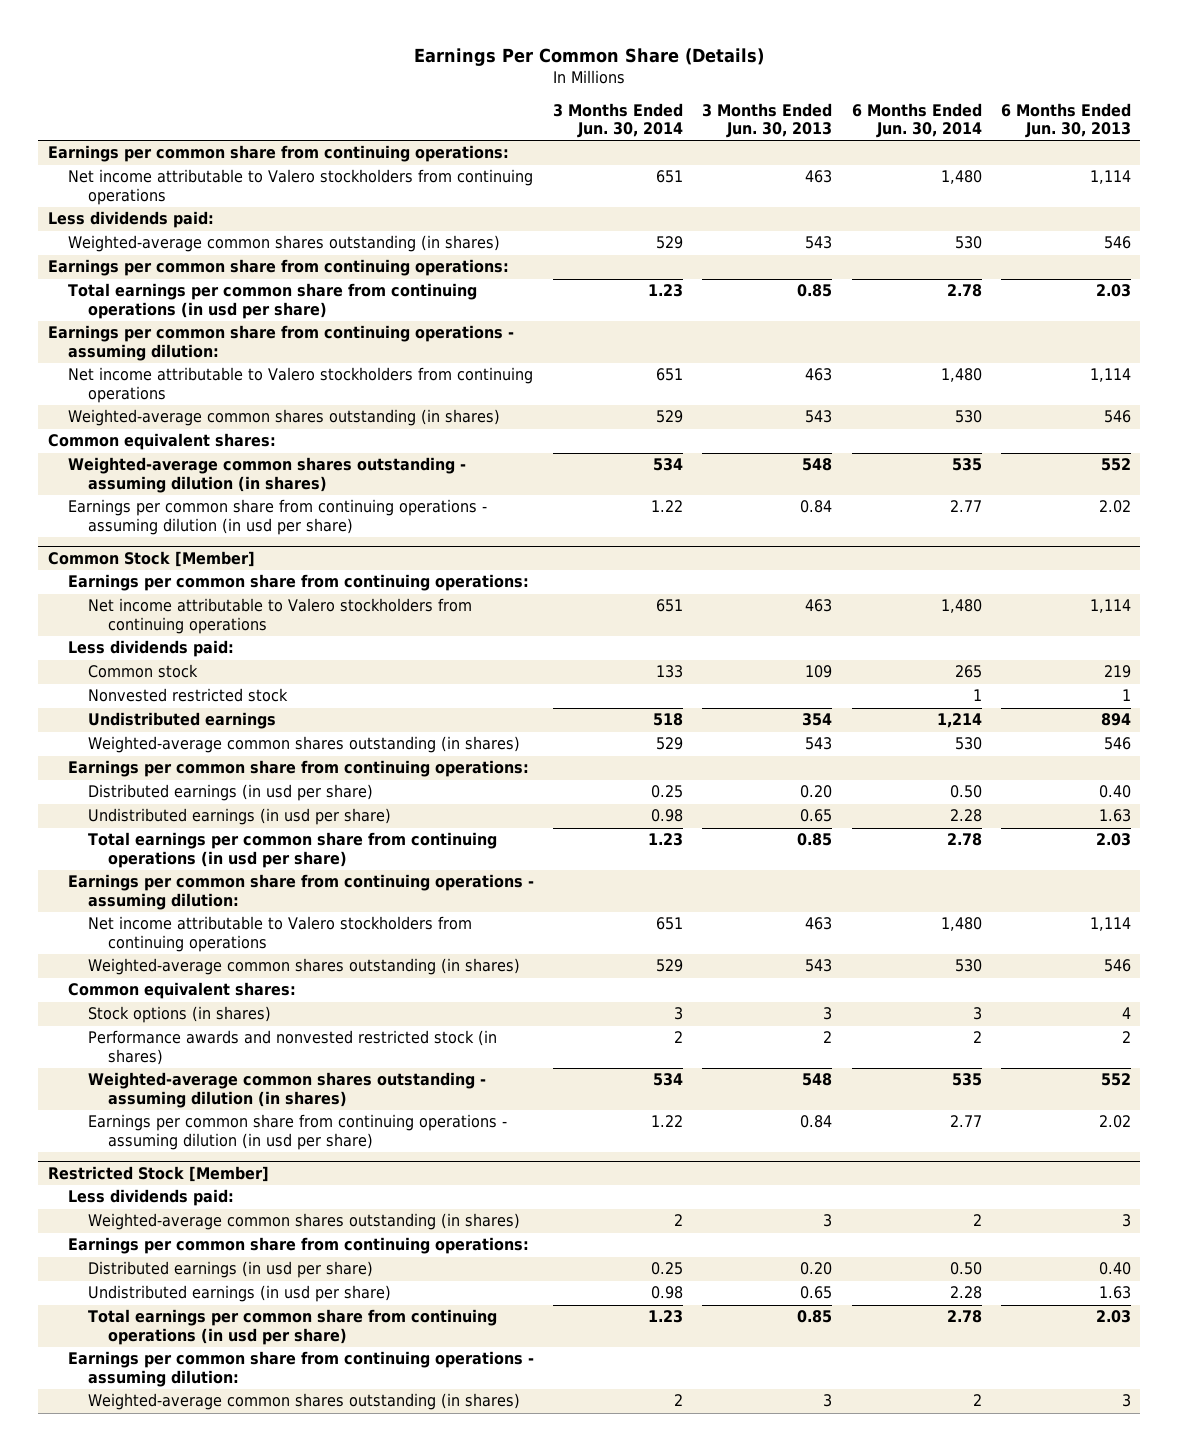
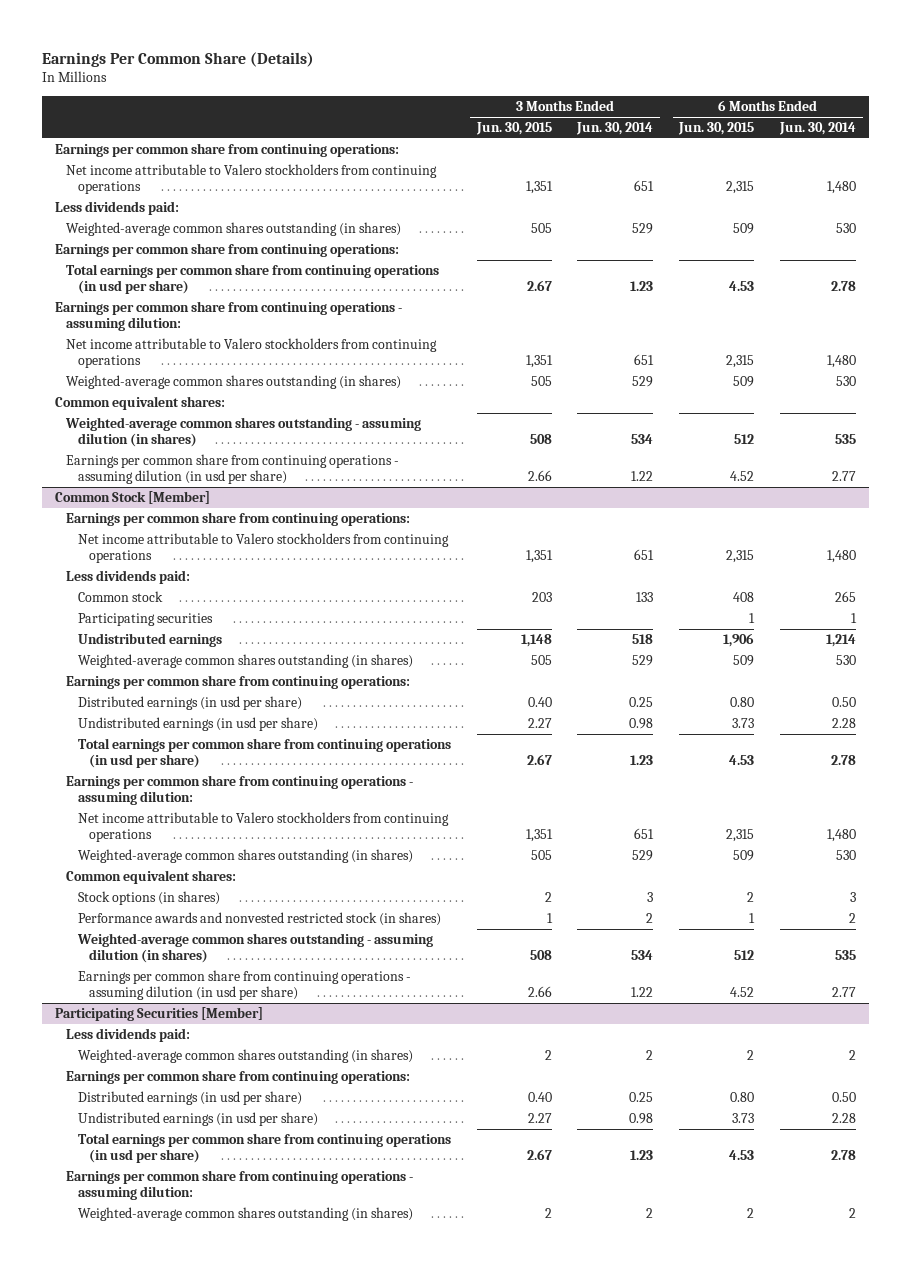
- | 3 Months Ended Jun. 30, 2014 | 3 Months Ended Jun. 30, 2013 | 6 Months Ended Jun. 30, 2014 | 6 Months Ended Jun. 30, 2013
+ | 3 Months Ended Jun. 30, 2015 | 3 Months Ended Jun. 30, 2014 | 6 Months Ended Jun. 30, 2015 | 6 Months Ended Jun. 30, 2014
@ Common Stock [Member]
- Nonvested restricted stock | | | 1 | 1
+ Participating securities | | | 1 | 1
- Restricted Stock [Member]
+ Participating Securities [Member]

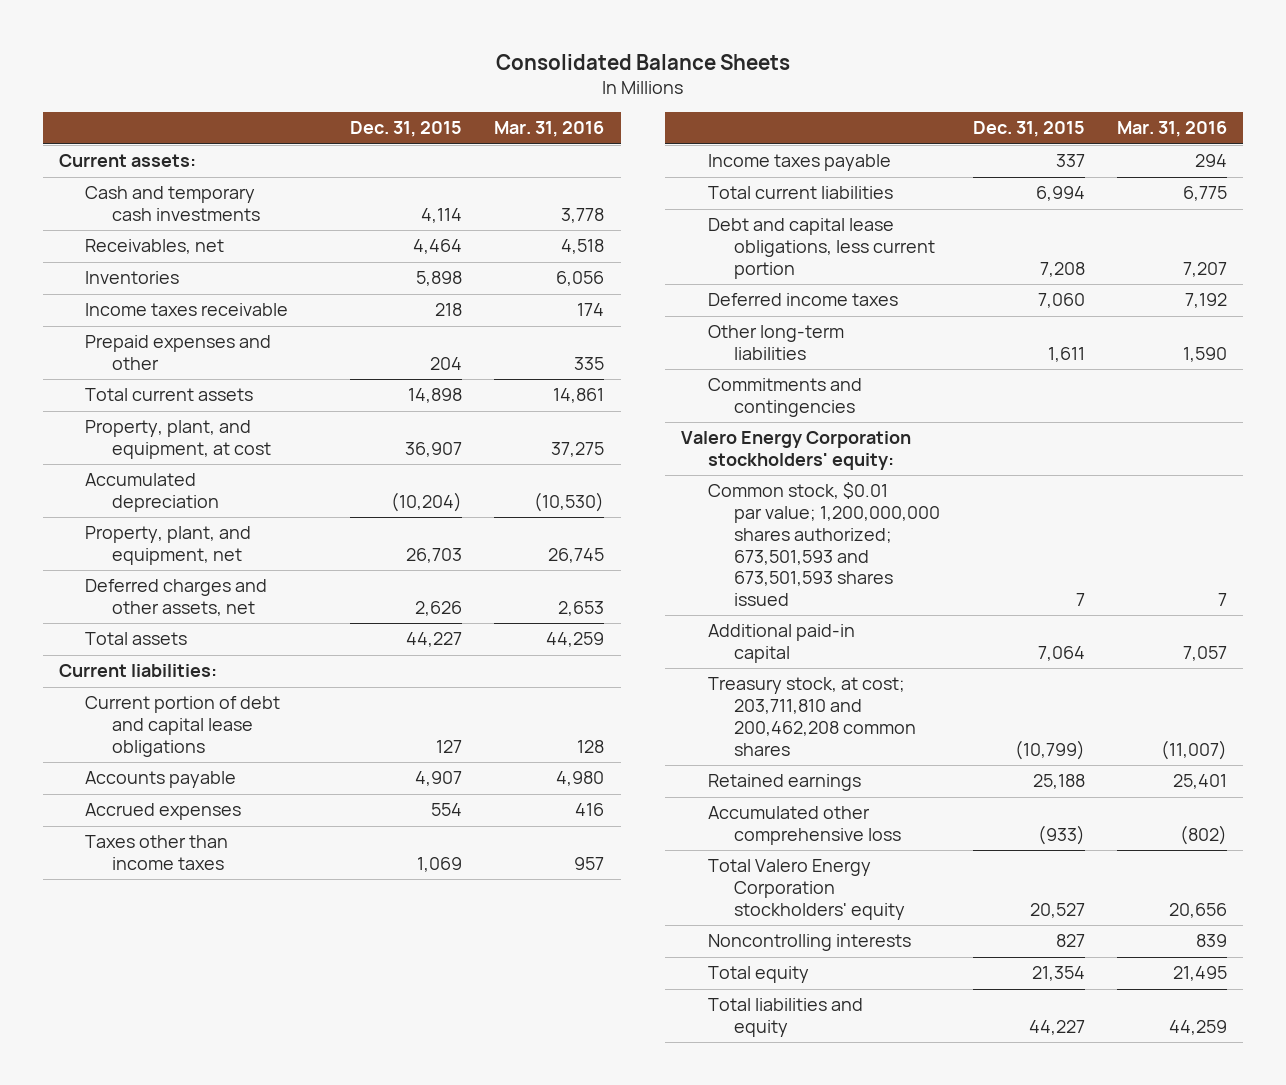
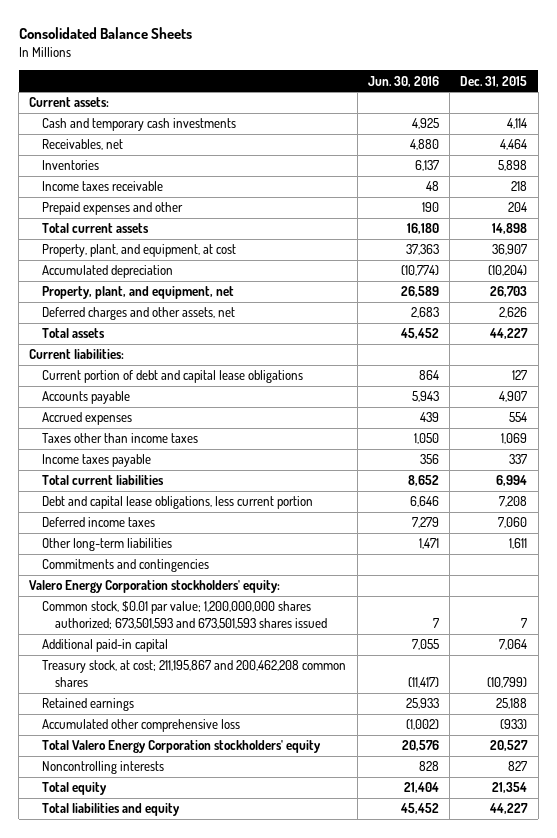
- | Dec. 31, 2015 | Mar. 31, 2016
+ | Jun. 30, 2016 | Dec. 31, 2015
- Treasury stock, at cost; 203,711,810 and 200,462,208 common shares | (10,799) | (11,007)
+ Treasury stock, at cost; 211,195,867 and 200,462,208 common shares | (11,417) | (10,799)

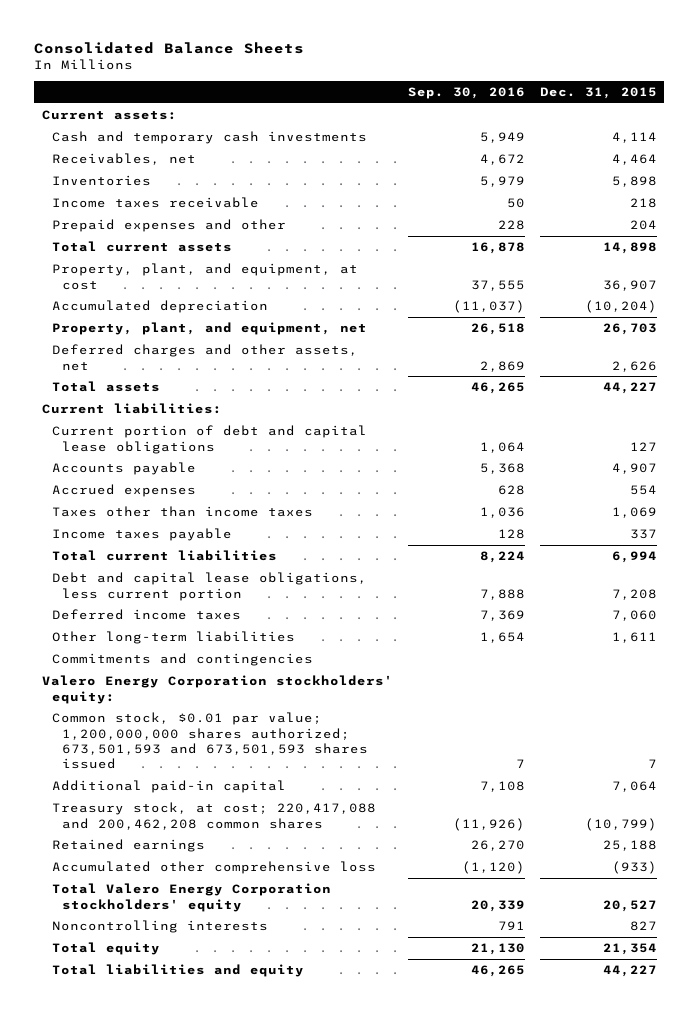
- | Jun. 30, 2016 | Dec. 31, 2015
+ | Sep. 30, 2016 | Dec. 31, 2015
- Treasury stock, at cost; 211,195,867 and 200,462,208 common shares | (11,417) | (10,799)
+ Treasury stock, at cost; 220,417,088 and 200,462,208 common shares | (11,926) | (10,799)

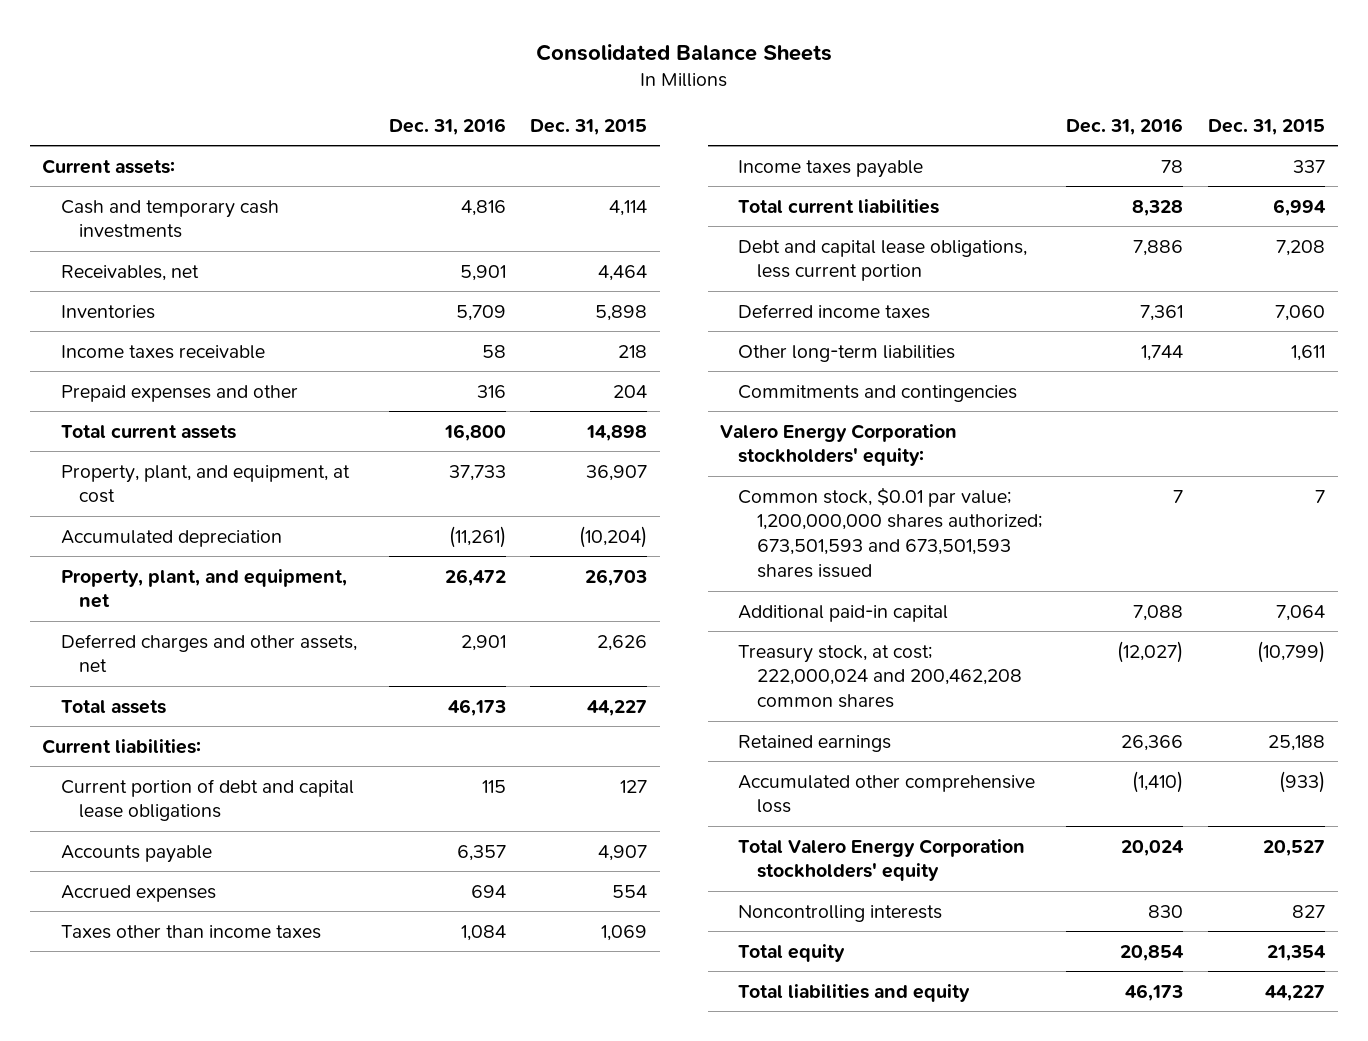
- | Sep. 30, 2016 | Dec. 31, 2015
+ | Dec. 31, 2016 | Dec. 31, 2015
- Treasury stock, at cost; 220,417,088 and 200,462,208 common shares | (11,926) | (10,799)
+ Treasury stock, at cost; 222,000,024 and 200,462,208 common shares | (12,027) | (10,799)

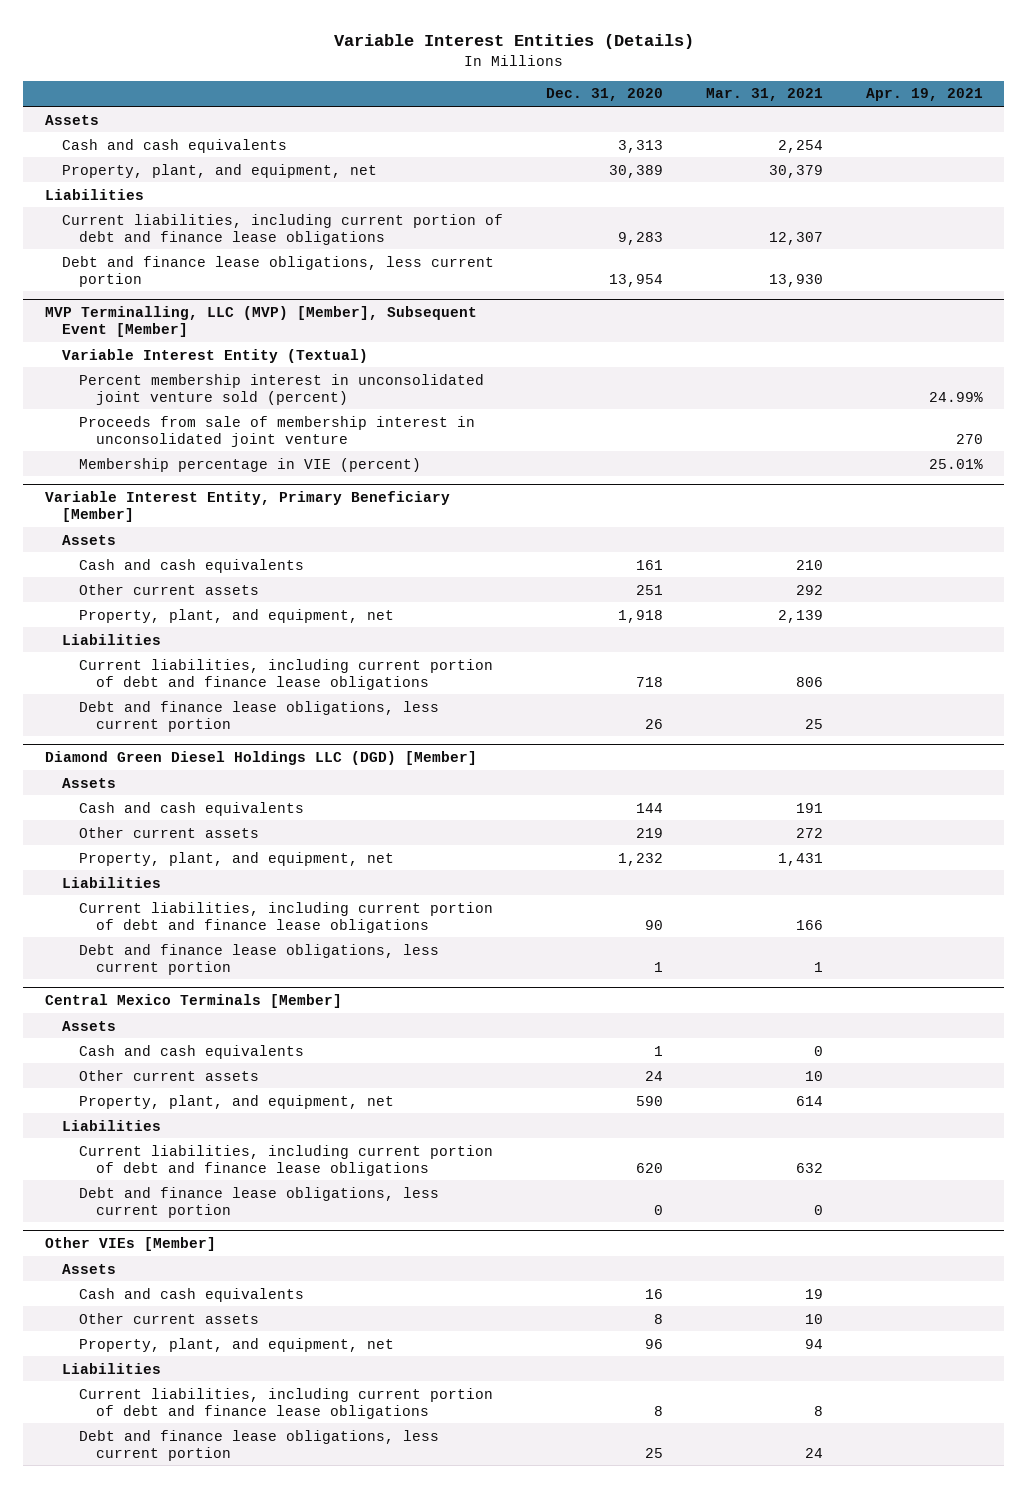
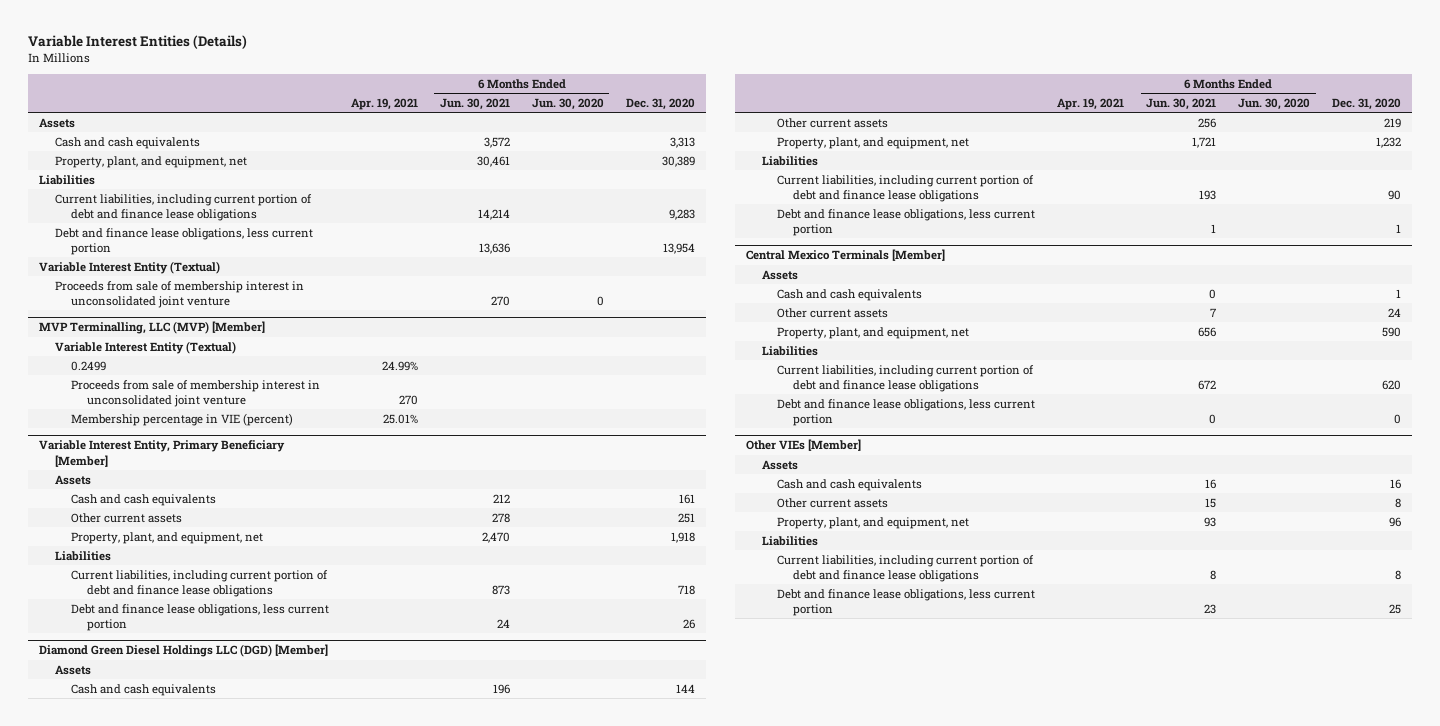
- | Dec. 31, 2020 | Mar. 31, 2021 | Apr. 19, 2021
+ | Apr. 19, 2021 | 6 Months Ended Jun. 30, 2021 | 6 Months Ended Jun. 30, 2020 | Dec. 31, 2020
- MVP Terminalling, LLC (MVP) [Member], Subsequent Event [Member]
- Percent membership interest in unconsolidated joint venture sold (percent) | | | 24.99%
+ Proceeds from sale of membership interest in unconsolidated joint venture | | 270 | 0 |
+ MVP Terminalling, LLC (MVP) [Member]
+ Variable Interest Entity (Textual)
+ 0.2499 | 24.99% | | |

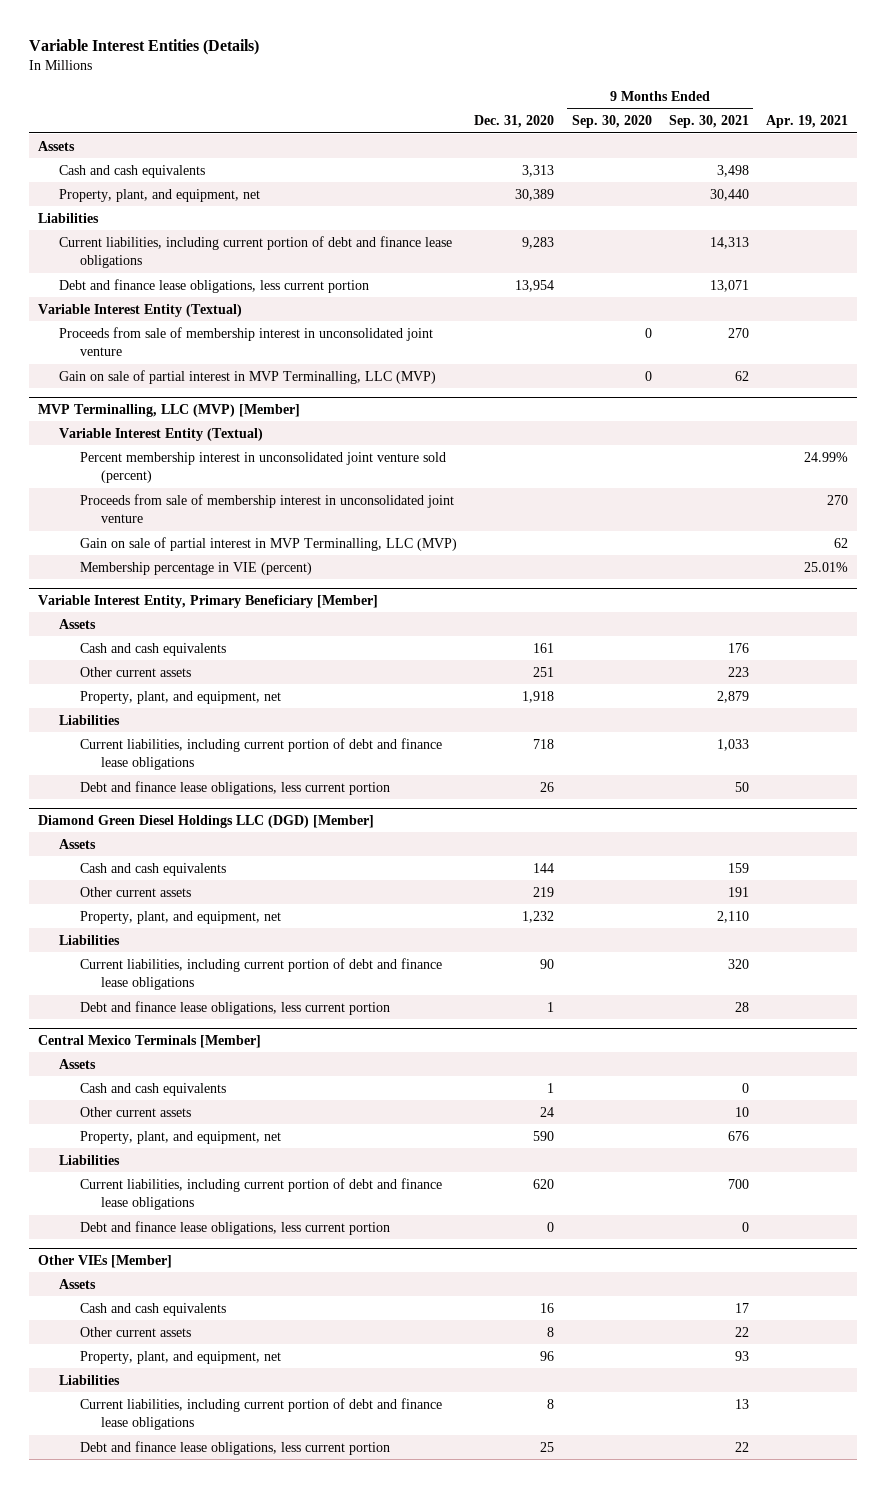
- | Apr. 19, 2021 | 6 Months Ended Jun. 30, 2021 | 6 Months Ended Jun. 30, 2020 | Dec. 31, 2020
+ | Dec. 31, 2020 | 9 Months Ended Sep. 30, 2020 | 9 Months Ended Sep. 30, 2021 | Apr. 19, 2021
+ Gain on sale of partial interest in MVP Terminalling, LLC (MVP) | | 0 | 62 |
@ MVP Terminalling, LLC (MVP) [Member]
- 0.2499 | 24.99% | | |
+ Percent membership interest in unconsolidated joint venture sold (percent) | | | | 24.99%
+ Gain on sale of partial interest in MVP Terminalling, LLC (MVP) | | | | 62

